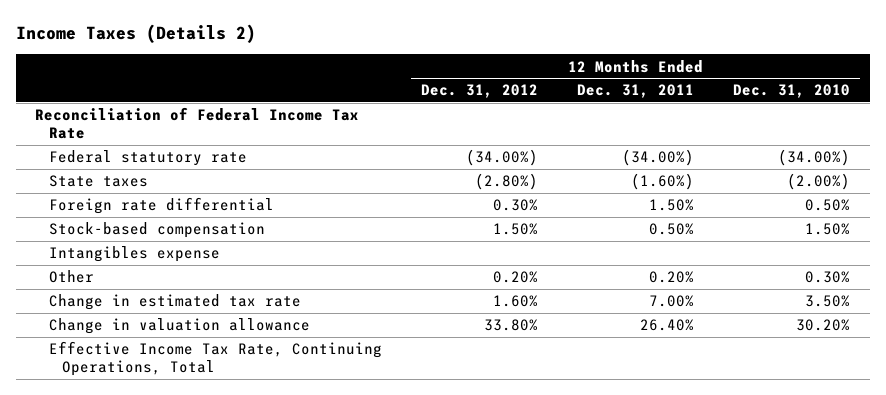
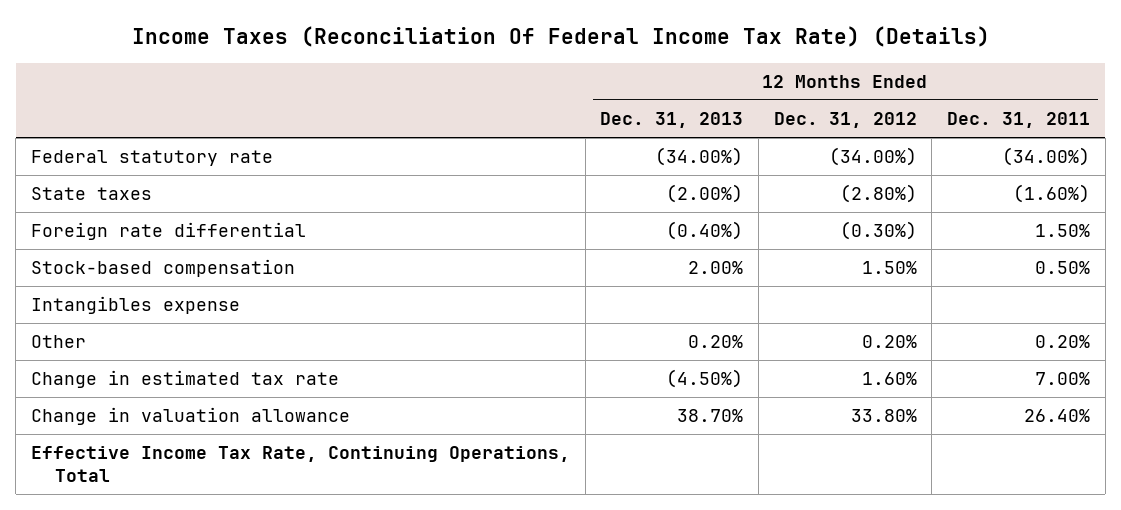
- Income Taxes (Details 2)
+ Income Taxes (Reconciliation Of Federal Income Tax Rate) (Details)
- | 12 Months Ended Dec. 31, 2012 | 12 Months Ended Dec. 31, 2011 | 12 Months Ended Dec. 31, 2010
+ | 12 Months Ended Dec. 31, 2013 | 12 Months Ended Dec. 31, 2012 | 12 Months Ended Dec. 31, 2011
- Reconciliation of Federal Income Tax Rate
- Foreign rate differential | 0.30% | 1.50% | 0.50%
+ Foreign rate differential | (0.40%) | (0.30%) | 1.50%

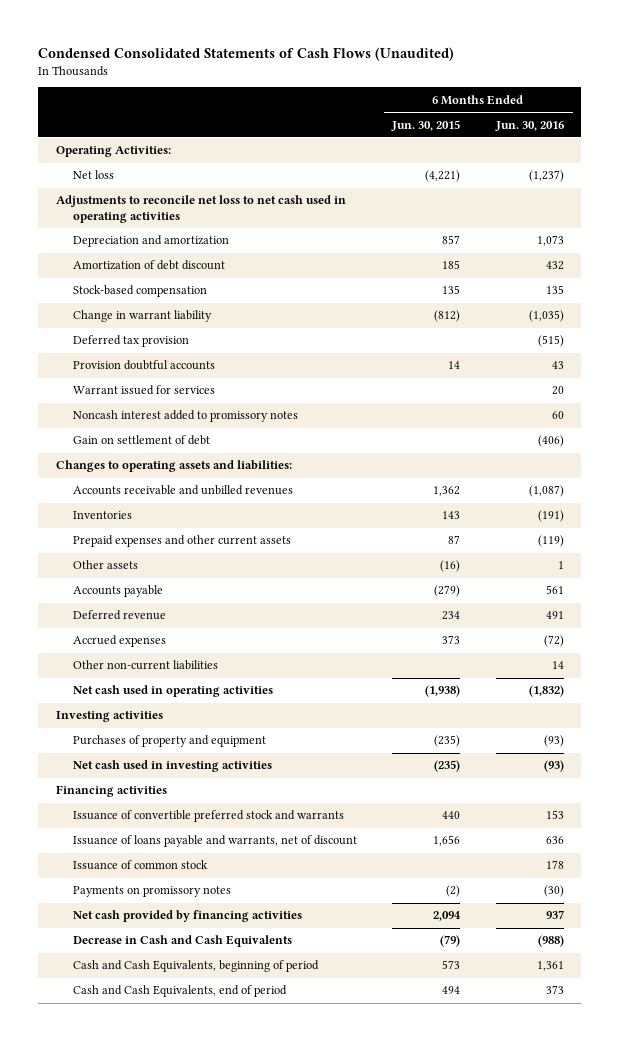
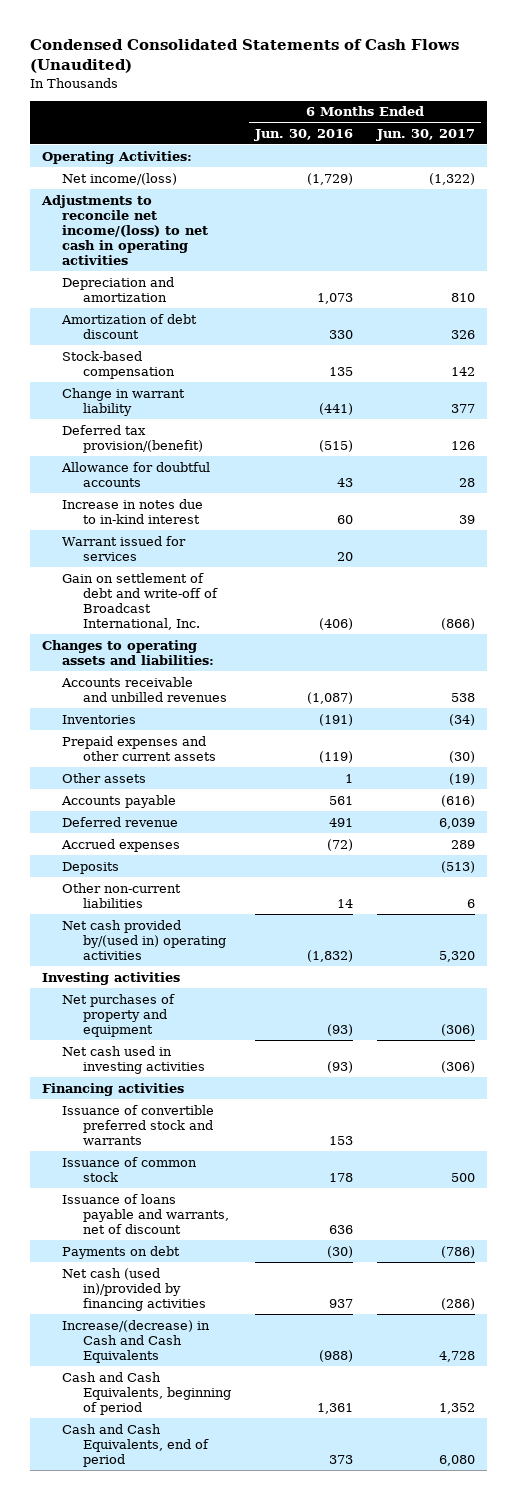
- | 6 Months Ended Jun. 30, 2015 | 6 Months Ended Jun. 30, 2016
+ | 6 Months Ended Jun. 30, 2016 | 6 Months Ended Jun. 30, 2017
- Net loss | (4,221) | (1,237)
- Adjustments to reconcile net loss to net cash used in operating activities
+ Net income/(loss) | (1,729) | (1,322)
+ Adjustments to reconcile net income/(loss) to net cash in operating activities
- Amortization of debt discount | 185 | 432
+ Amortization of debt discount | 330 | 326
- Change in warrant liability | (812) | (1,035)
- Deferred tax provision | | (515)
- Provision doubtful accounts | 14 | 43
+ Change in warrant liability | (441) | 377
+ Deferred tax provision/(benefit) | (515) | 126
+ Allowance for doubtful accounts | 43 | 28
+ Increase in notes due to in-kind interest | 60 | 39
- Noncash interest added to promissory notes | | 60
- Gain on settlement of debt | | (406)
+ Gain on settlement of debt and write-off of Broadcast International, Inc. | (406) | (866)
+ Deposits | | (513)
- Net cash used in operating activities | (1,938) | (1,832)
+ Net cash provided by/(used in) operating activities | (1,832) | 5,320
- Purchases of property and equipment | (235) | (93)
+ Net purchases of property and equipment | (93) | (306)
- Payments on promissory notes | (2) | (30)
- Net cash provided by financing activities | 2,094 | 937
- Decrease in Cash and Cash Equivalents | (79) | (988)
moved down: Issuance of loans payable and warrants, net of discount | 636 |
+ Payments on debt | (30) | (786)
+ Net cash (used in)/provided by financing activities | 937 | (286)
+ Increase/(decrease) in Cash and Cash Equivalents | (988) | 4,728

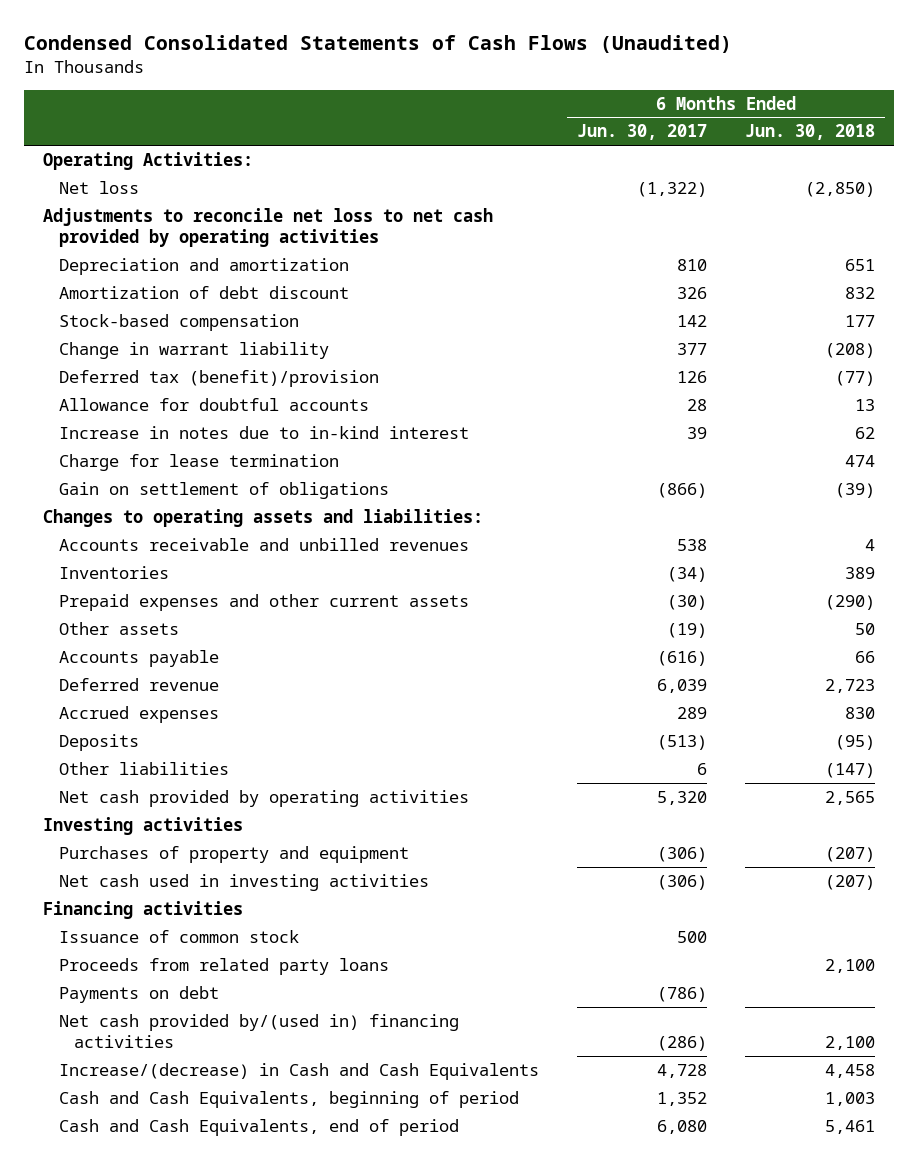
- | 6 Months Ended Jun. 30, 2016 | 6 Months Ended Jun. 30, 2017
+ | 6 Months Ended Jun. 30, 2017 | 6 Months Ended Jun. 30, 2018
- Net income/(loss) | (1,729) | (1,322)
- Adjustments to reconcile net income/(loss) to net cash in operating activities
+ Net loss | (1,322) | (2,850)
+ Adjustments to reconcile net loss to net cash provided by operating activities
- Deferred tax provision/(benefit) | (515) | 126
+ Deferred tax (benefit)/provision | 126 | (77)
- Warrant issued for services | 20 |
- Gain on settlement of debt and write-off of Broadcast International, Inc. | (406) | (866)
+ Charge for lease termination | | 474
+ Gain on settlement of obligations | (866) | (39)
- Other non-current liabilities | 14 | 6
- Net cash provided by/(used in) operating activities | (1,832) | 5,320
+ Other liabilities | 6 | (147)
+ Net cash provided by operating activities | 5,320 | 2,565
- Net purchases of property and equipment | (93) | (306)
+ Purchases of property and equipment | (306) | (207)
- Issuance of convertible preferred stock and warrants | 153 |
- Issuance of loans payable and warrants, net of discount | 636 |
+ Proceeds from related party loans | | 2,100
- Net cash (used in)/provided by financing activities | 937 | (286)
+ Net cash provided by/(used in) financing activities | (286) | 2,100

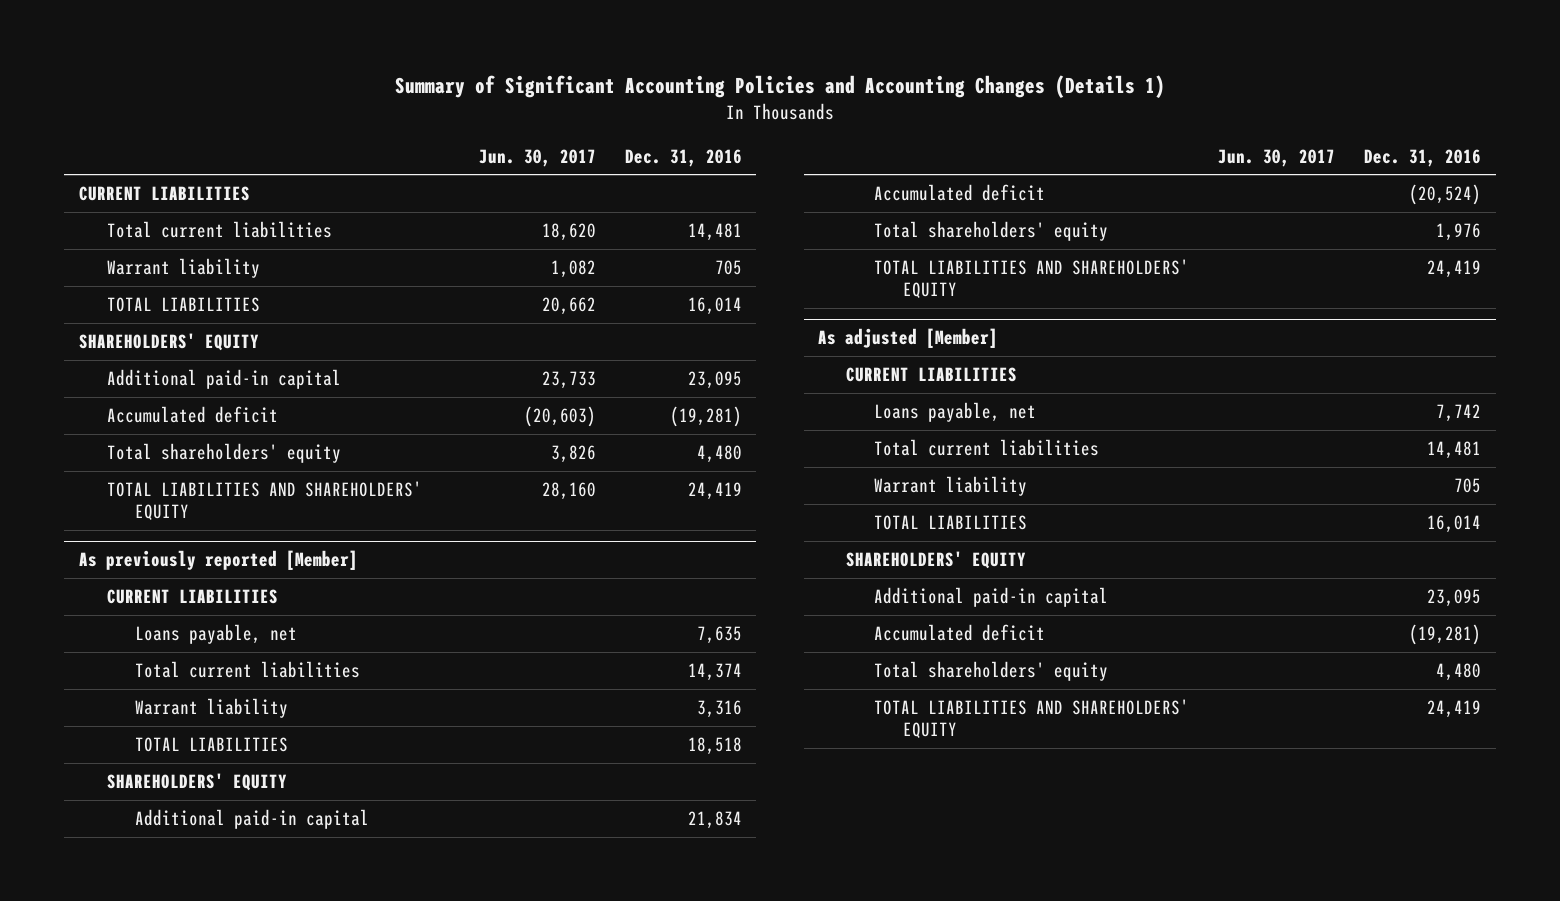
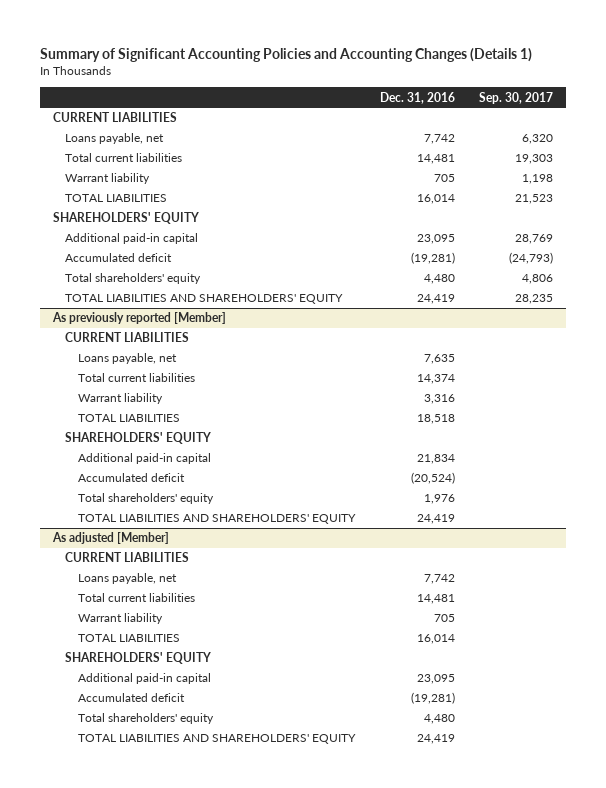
- | Jun. 30, 2017 | Dec. 31, 2016
+ | Dec. 31, 2016 | Sep. 30, 2017
+ Loans payable, net | 7,742 | 6,320

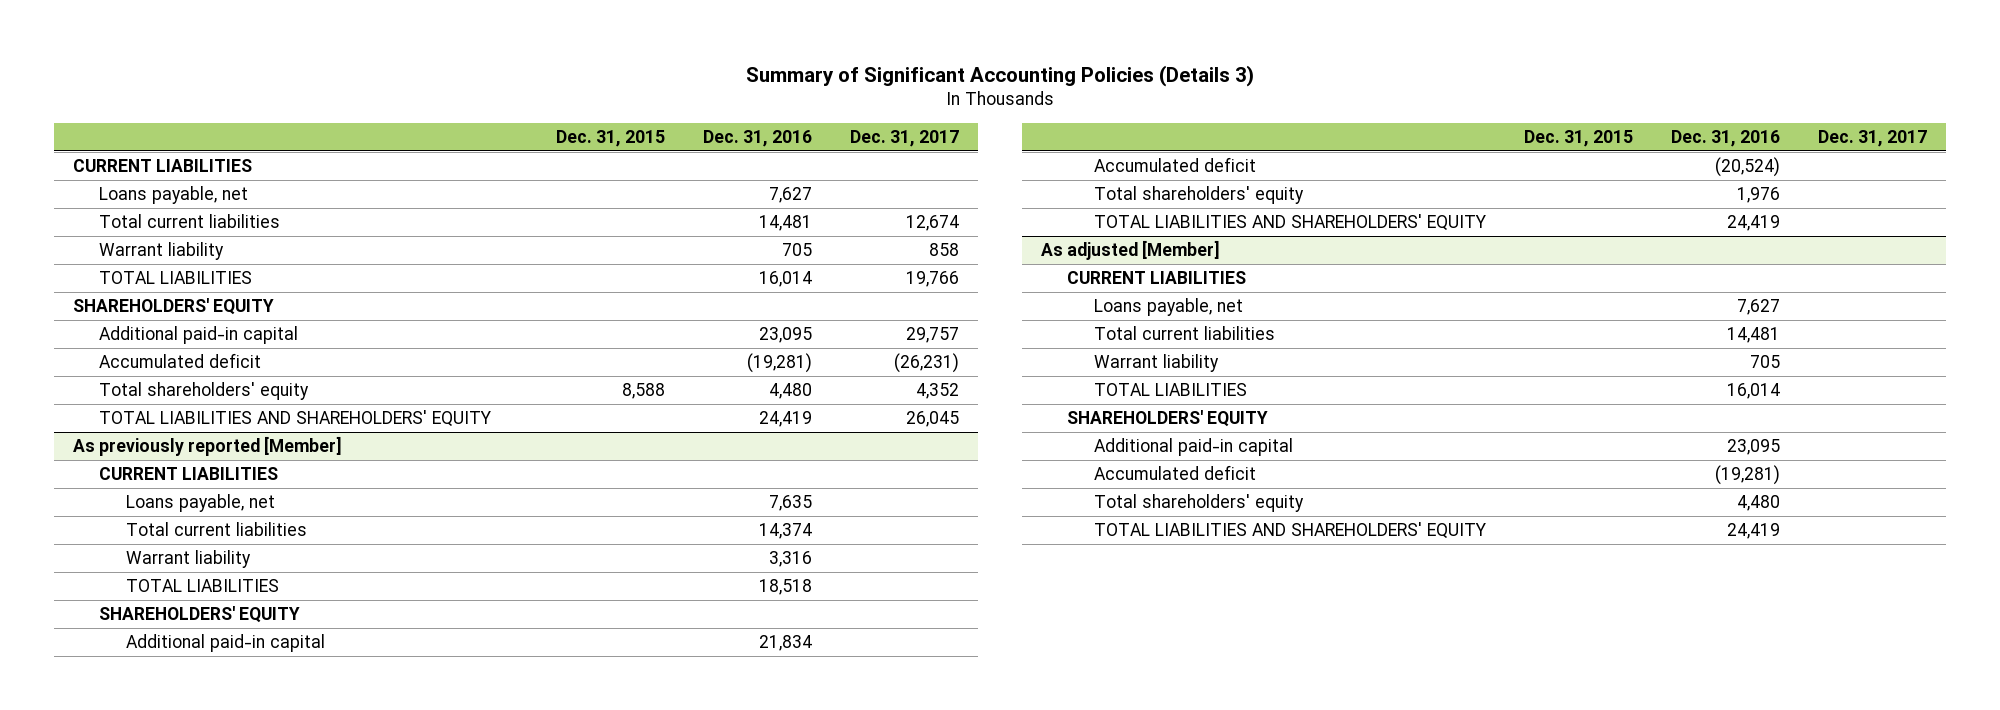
- Summary of Significant Accounting Policies and Accounting Changes (Details 1)
+ Summary of Significant Accounting Policies (Details 3)
- | Dec. 31, 2016 | Sep. 30, 2017
+ | Dec. 31, 2015 | Dec. 31, 2016 | Dec. 31, 2017
- Loans payable, net | 7,742 | 6,320
+ Loans payable, net | | 7,627 |
@ As adjusted [Member]
- Loans payable, net | 7,742 |
+ Loans payable, net | | 7,627 |

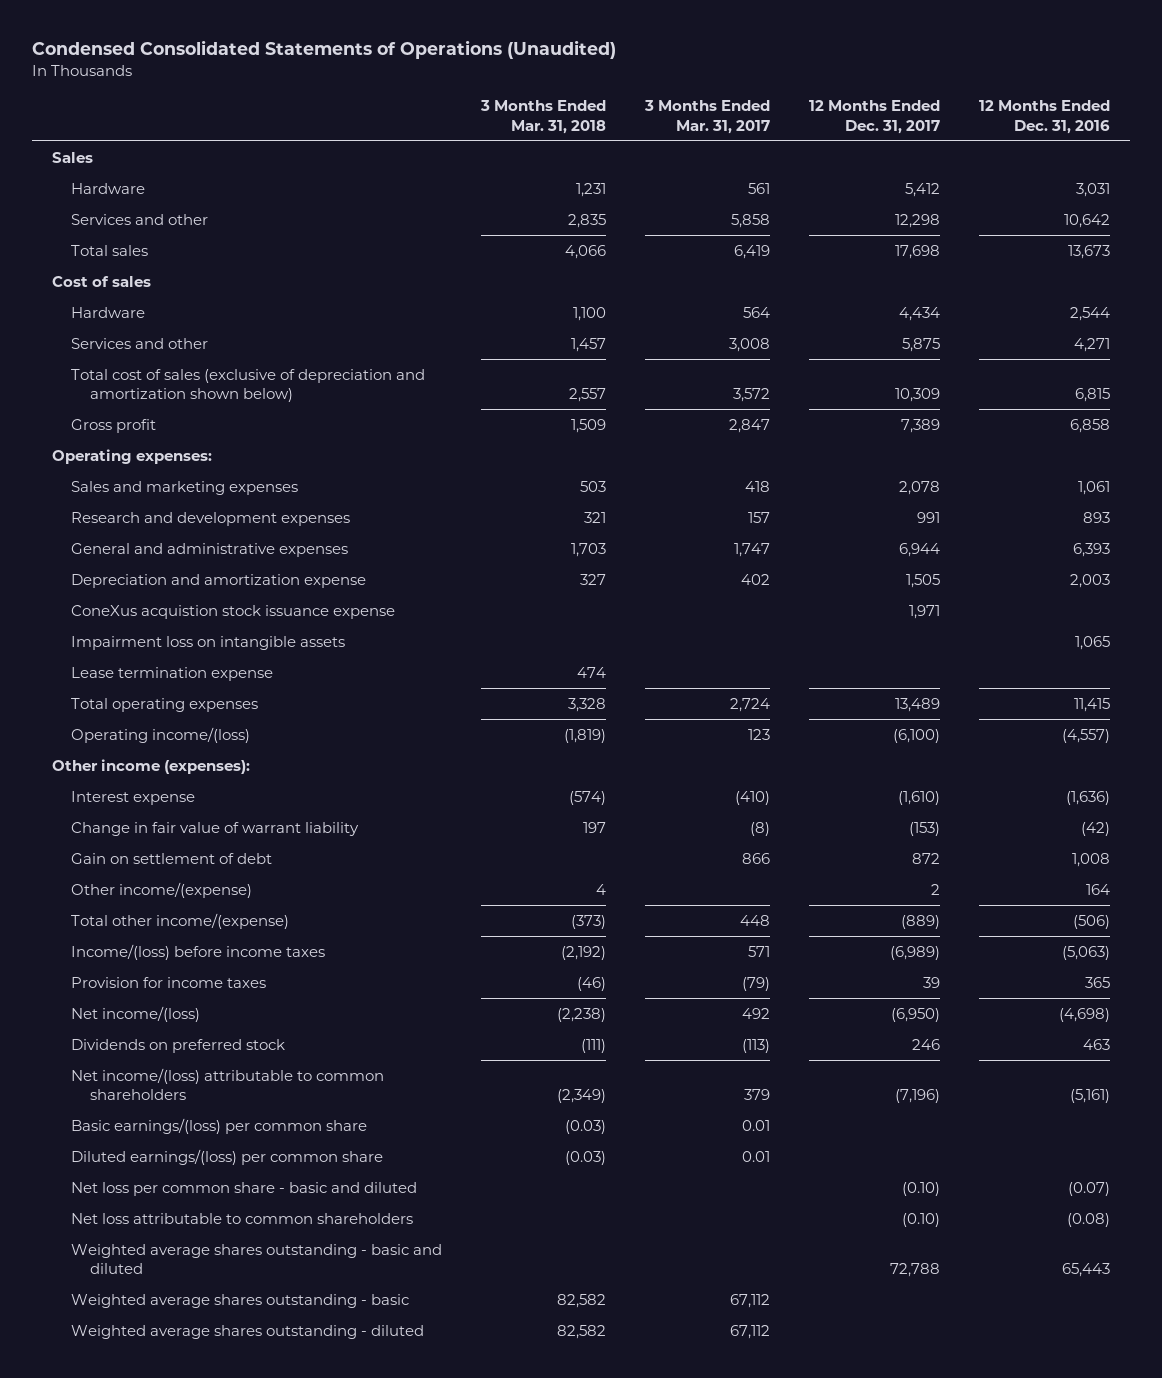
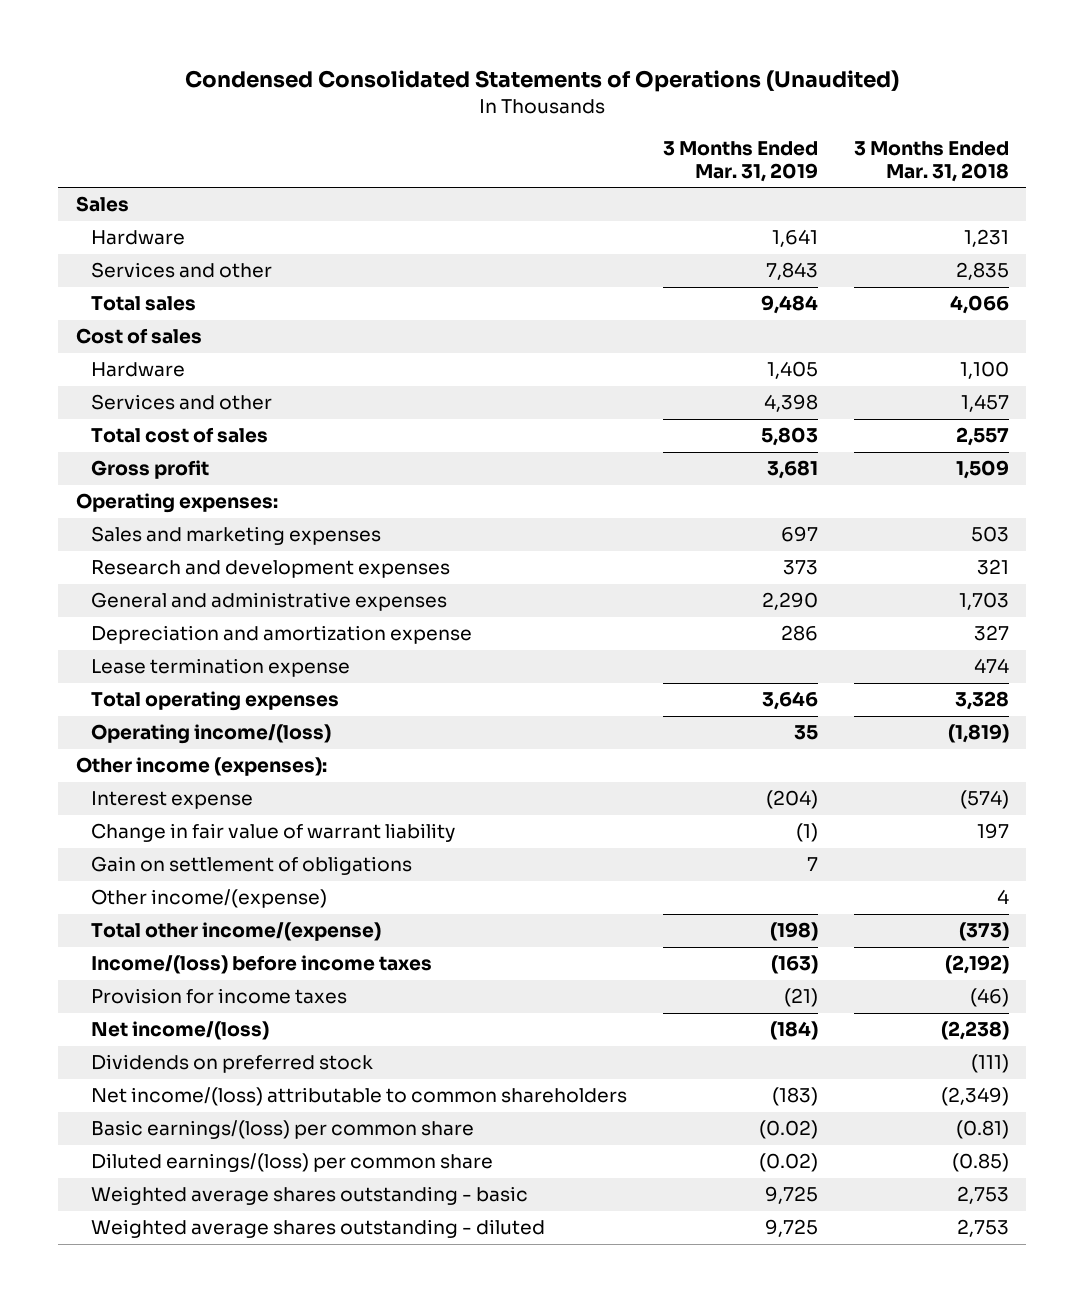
- | 3 Months Ended Mar. 31, 2018 | 3 Months Ended Mar. 31, 2017 | 12 Months Ended Dec. 31, 2017 | 12 Months Ended Dec. 31, 2016
+ | 3 Months Ended Mar. 31, 2019 | 3 Months Ended Mar. 31, 2018
- Total cost of sales (exclusive of depreciation and amortization shown below) | 2,557 | 3,572 | 10,309 | 6,815
+ Total cost of sales | 5,803 | 2,557
- ConeXus acquistion stock issuance expense | | | 1,971 |
- Impairment loss on intangible assets | | | | 1,065
- Gain on settlement of debt | | 866 | 872 | 1,008
+ Gain on settlement of obligations | 7 |
- Basic earnings/(loss) per common share | (0.03) | 0.01 | |
- Diluted earnings/(loss) per common share | (0.03) | 0.01 | |
- Net loss per common share - basic and diluted | | | (0.10) | (0.07)
- Net loss attributable to common shareholders | | | (0.10) | (0.08)
- Weighted average shares outstanding - basic and diluted | | | 72,788 | 65,443
- Weighted average shares outstanding - basic | 82,582 | 67,112 | |
- Weighted average shares outstanding - diluted | 82,582 | 67,112 | |
+ Basic earnings/(loss) per common share | (0.02) | (0.81)
+ Diluted earnings/(loss) per common share | (0.02) | (0.85)
+ Weighted average shares outstanding - basic | 9,725 | 2,753
+ Weighted average shares outstanding - diluted | 9,725 | 2,753

